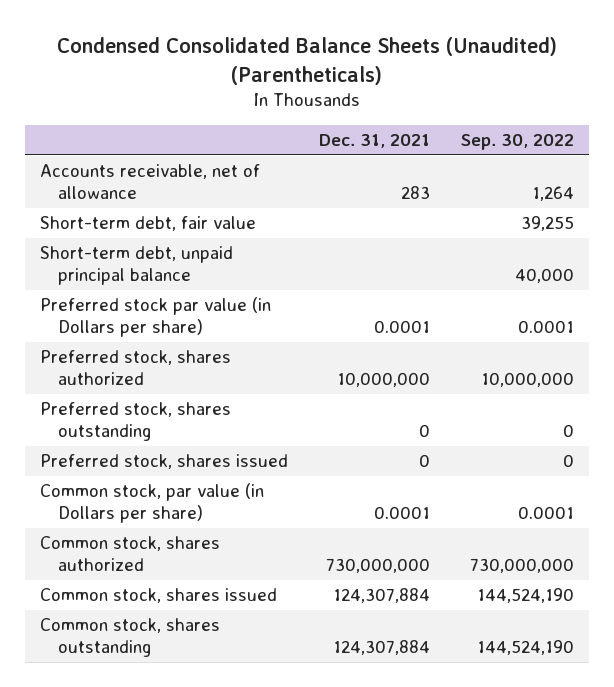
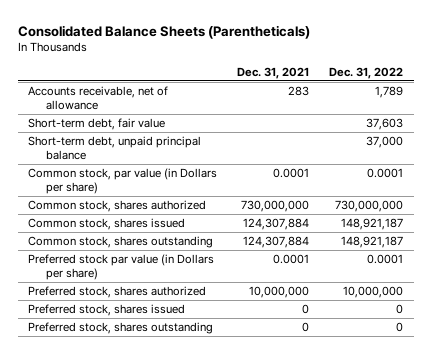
- Condensed Consolidated Balance Sheets (Unaudited) (Parentheticals)
+ Consolidated Balance Sheets (Parentheticals)
- | Dec. 31, 2021 | Sep. 30, 2022
+ | Dec. 31, 2021 | Dec. 31, 2022
moved down: Preferred stock par value (in Dollars per share) | 0.0001 | 0.0001
moved down: Preferred stock, shares authorized | 10,000,000 | 10,000,000
moved down: Preferred stock, shares issued | 0 | 0
moved down: Preferred stock, shares outstanding | 0 | 0

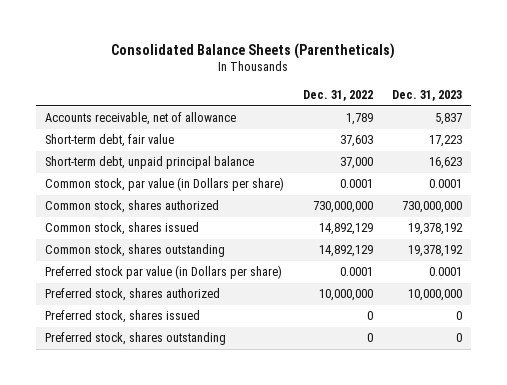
- | Dec. 31, 2021 | Dec. 31, 2022
+ | Dec. 31, 2022 | Dec. 31, 2023
- Common stock, shares issued | 124,307,884 | 148,921,187
- Common stock, shares outstanding | 124,307,884 | 148,921,187
+ Common stock, shares issued | 14,892,129 | 19,378,192
+ Common stock, shares outstanding | 14,892,129 | 19,378,192

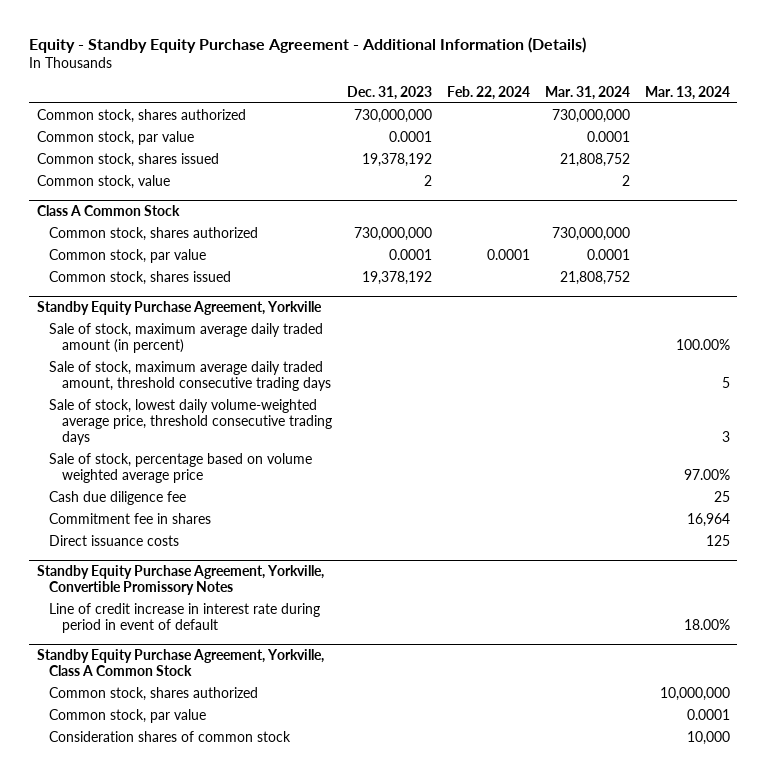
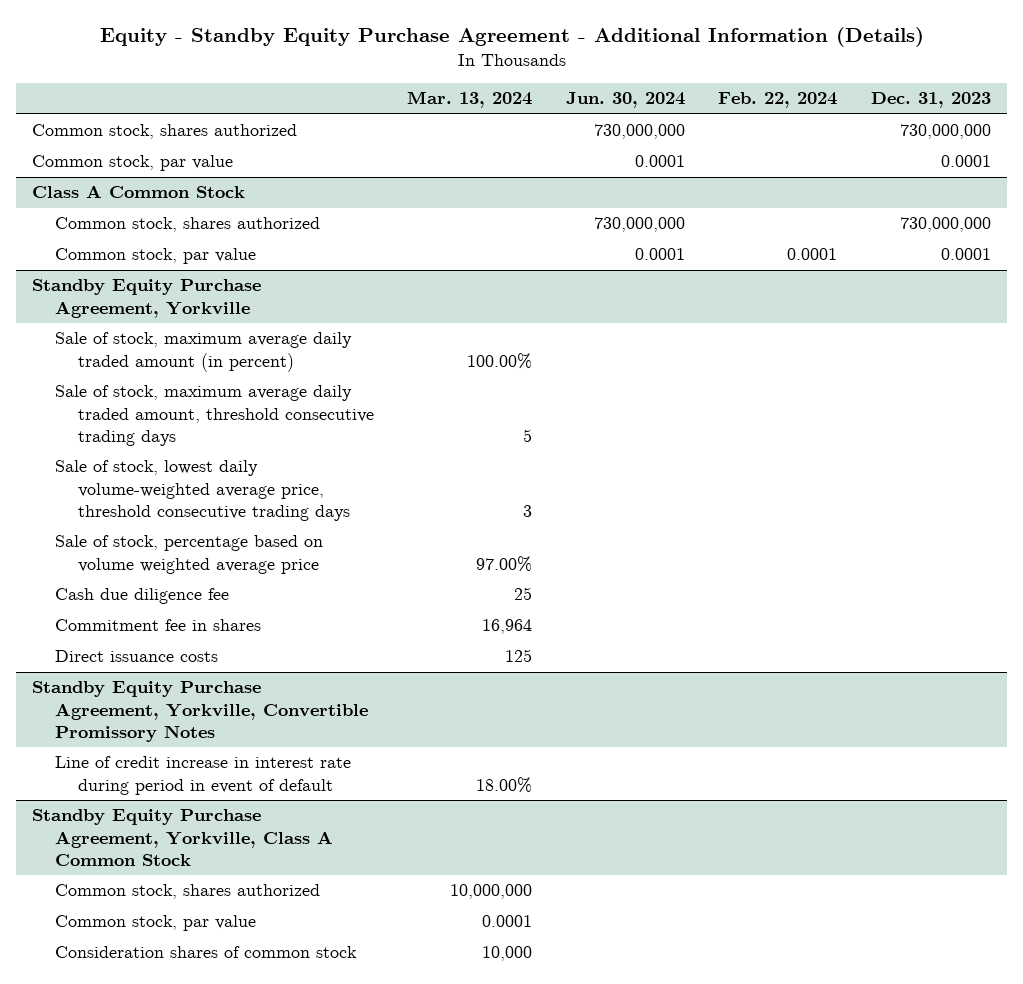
- | Dec. 31, 2023 | Feb. 22, 2024 | Mar. 31, 2024 | Mar. 13, 2024
+ | Mar. 13, 2024 | Jun. 30, 2024 | Feb. 22, 2024 | Dec. 31, 2023
- Common stock, shares issued | 19,378,192 | | 21,808,752 |
- Common stock, value | 2 | | 2 |
@ Class A Common Stock
- Common stock, shares issued | 19,378,192 | | 21,808,752 |

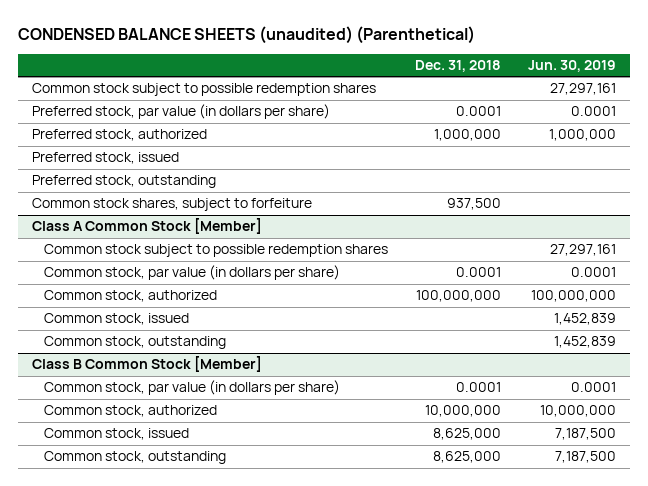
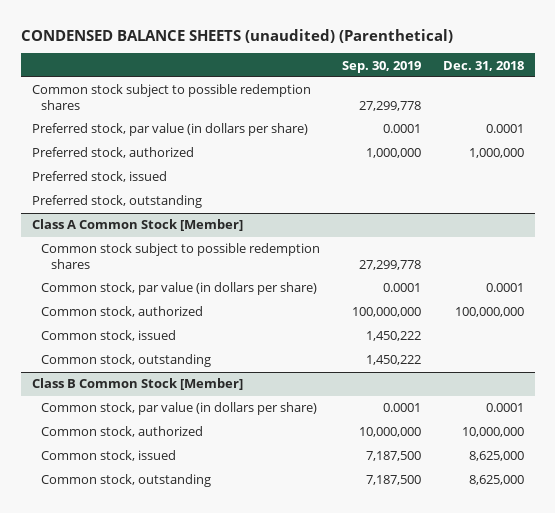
- | Dec. 31, 2018 | Jun. 30, 2019
+ | Sep. 30, 2019 | Dec. 31, 2018
- Common stock shares, subject to forfeiture | 937,500 |

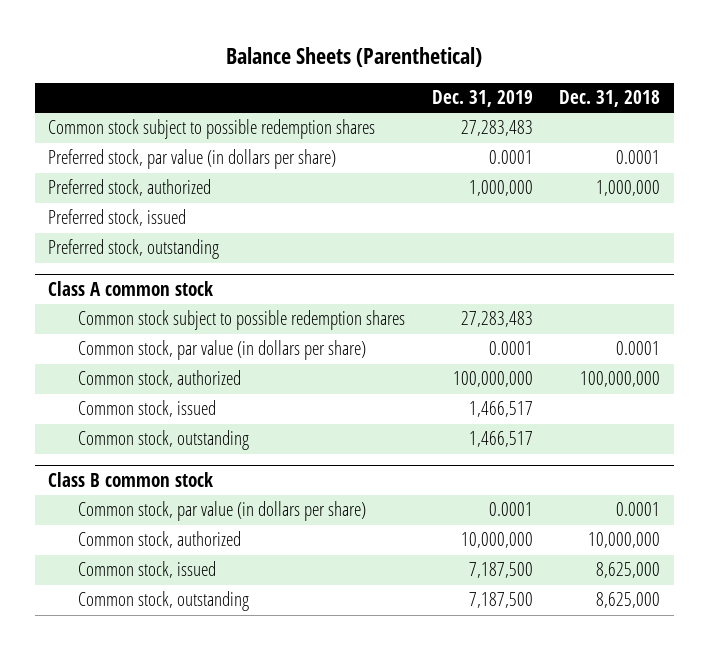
- CONDENSED BALANCE SHEETS (unaudited) (Parenthetical)
+ Balance Sheets (Parenthetical)
- | Sep. 30, 2019 | Dec. 31, 2018
+ | Dec. 31, 2019 | Dec. 31, 2018
- Class A Common Stock [Member]
+ Class A common stock
- Class B Common Stock [Member]
+ Class B common stock

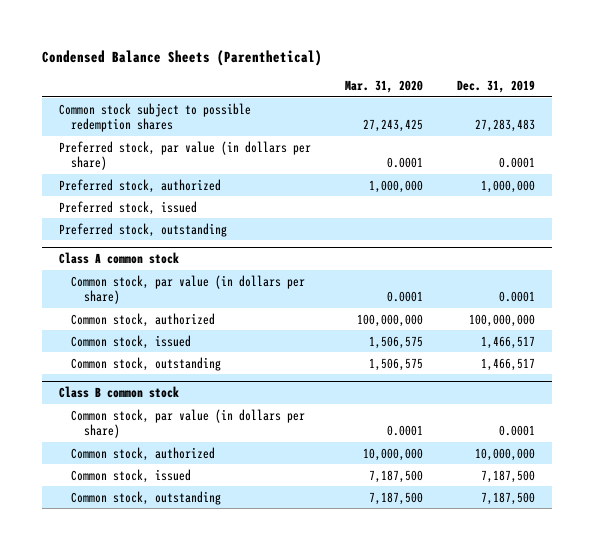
- Balance Sheets (Parenthetical)
+ Condensed Balance Sheets (Parenthetical)
- | Dec. 31, 2019 | Dec. 31, 2018
+ | Mar. 31, 2020 | Dec. 31, 2019
@ Class A common stock
- Common stock subject to possible redemption shares | 27,283,483 |

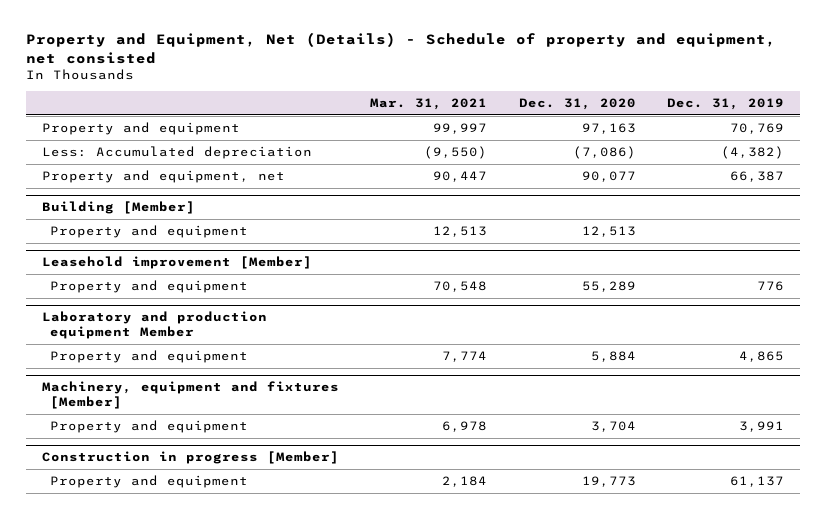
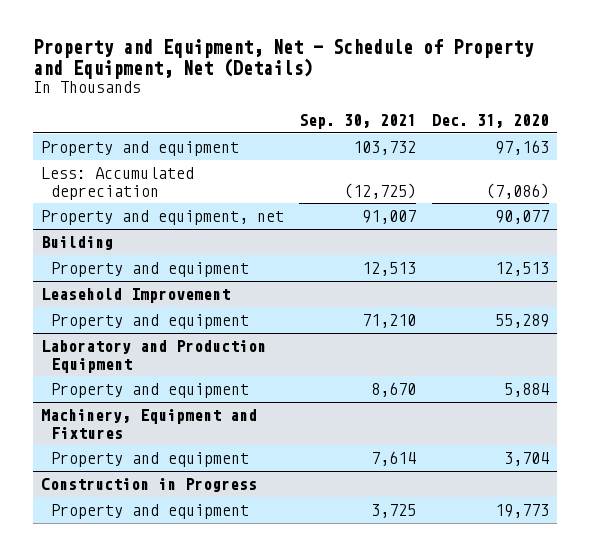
- Property and Equipment, Net (Details) - Schedule of property and equipment, net consisted
+ Property and Equipment, Net - Schedule of Property and Equipment, Net (Details)
- | Mar. 31, 2021 | Dec. 31, 2020 | Dec. 31, 2019
+ | Sep. 30, 2021 | Dec. 31, 2020
- Building [Member]
+ Building
- Leasehold improvement [Member]
+ Leasehold Improvement
- Laboratory and production equipment Member
+ Laboratory and Production Equipment
- Machinery, equipment and fixtures [Member]
+ Machinery, Equipment and Fixtures
- Construction in progress [Member]
+ Construction in Progress

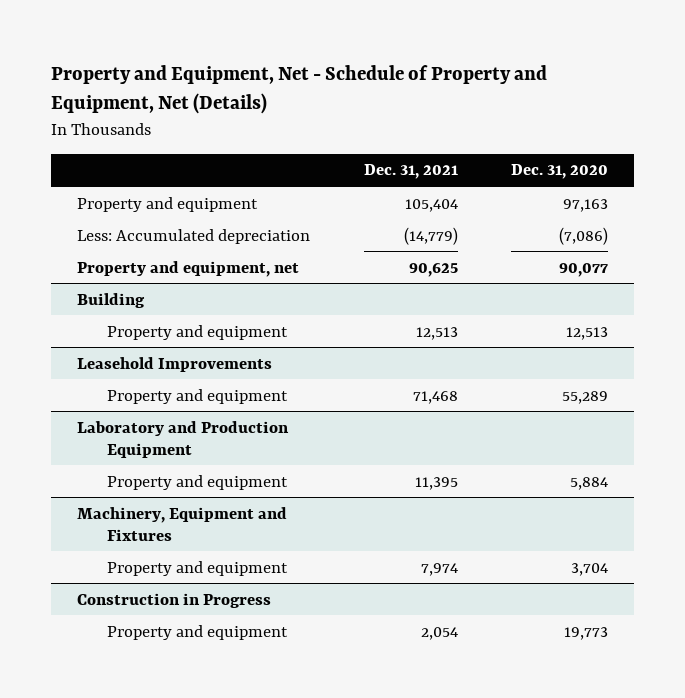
- | Sep. 30, 2021 | Dec. 31, 2020
+ | Dec. 31, 2021 | Dec. 31, 2020
- Leasehold Improvement
+ Leasehold Improvements

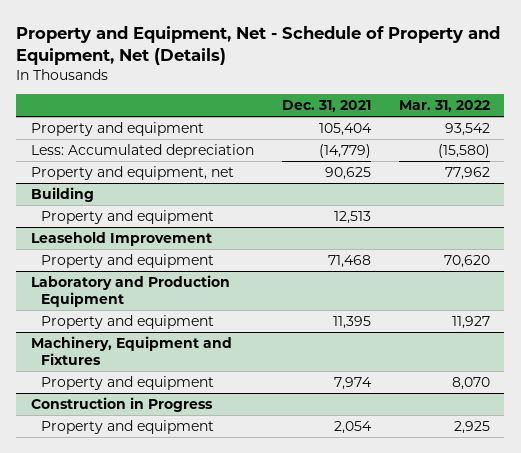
- | Dec. 31, 2021 | Dec. 31, 2020
+ | Dec. 31, 2021 | Mar. 31, 2022
- Leasehold Improvements
+ Leasehold Improvement

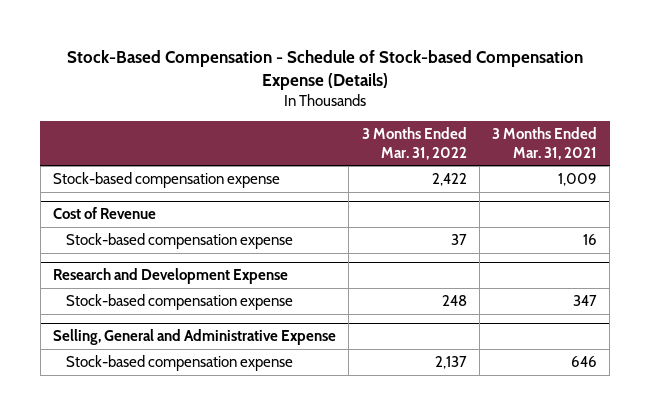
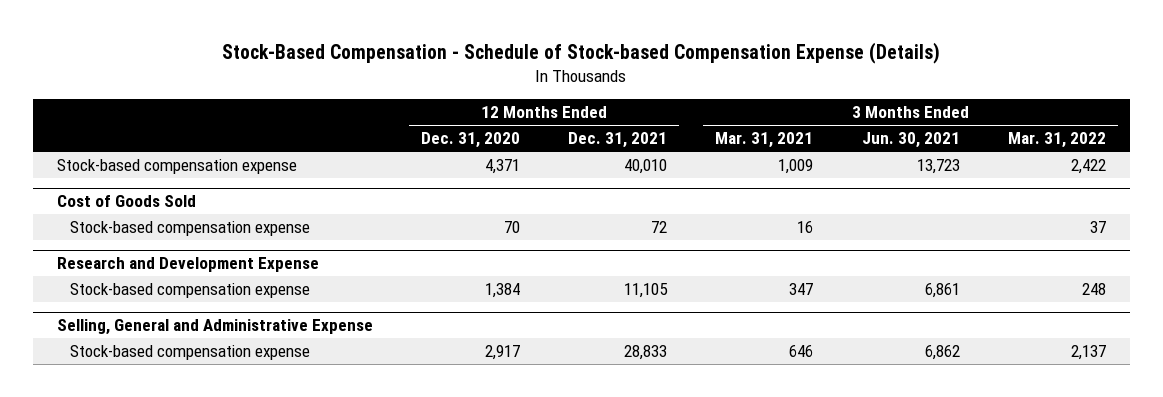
- | 3 Months Ended Mar. 31, 2022 | 3 Months Ended Mar. 31, 2021
+ | 12 Months Ended Dec. 31, 2020 | 12 Months Ended Dec. 31, 2021 | 3 Months Ended Mar. 31, 2021 | 3 Months Ended Jun. 30, 2021 | 3 Months Ended Mar. 31, 2022
- Cost of Revenue
+ Cost of Goods Sold

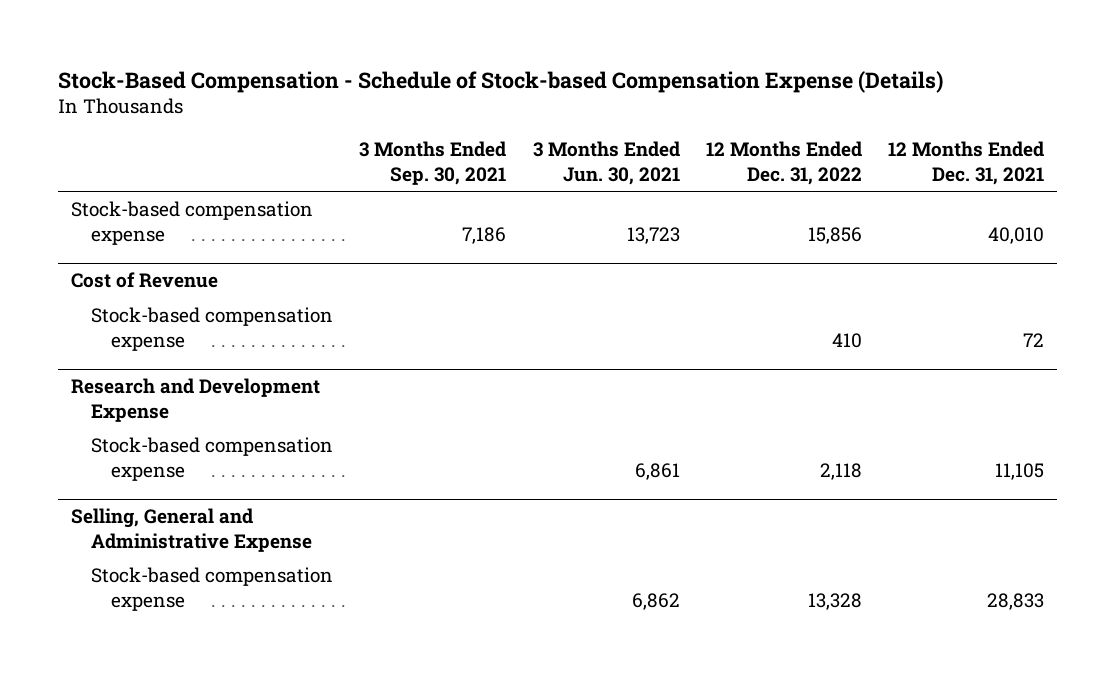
- | 12 Months Ended Dec. 31, 2020 | 12 Months Ended Dec. 31, 2021 | 3 Months Ended Mar. 31, 2021 | 3 Months Ended Jun. 30, 2021 | 3 Months Ended Mar. 31, 2022
+ | 3 Months Ended Sep. 30, 2021 | 3 Months Ended Jun. 30, 2021 | 12 Months Ended Dec. 31, 2022 | 12 Months Ended Dec. 31, 2021
- Cost of Goods Sold
+ Cost of Revenue

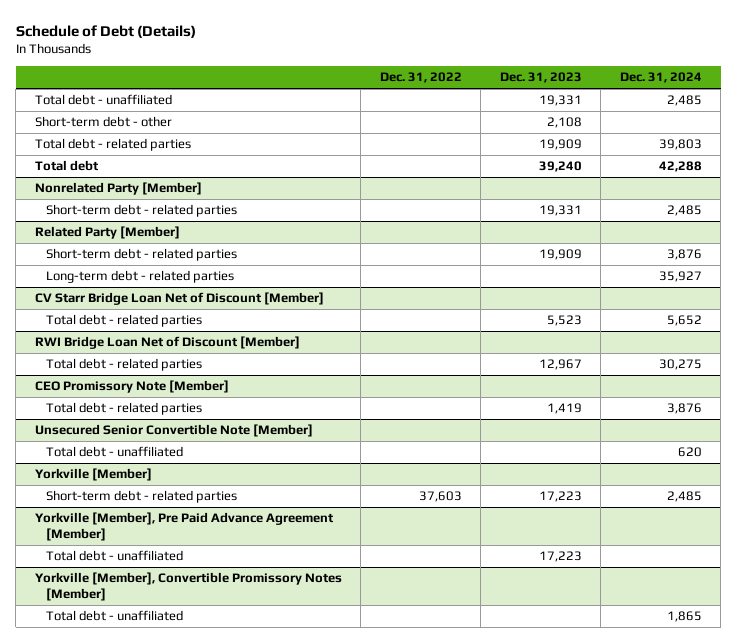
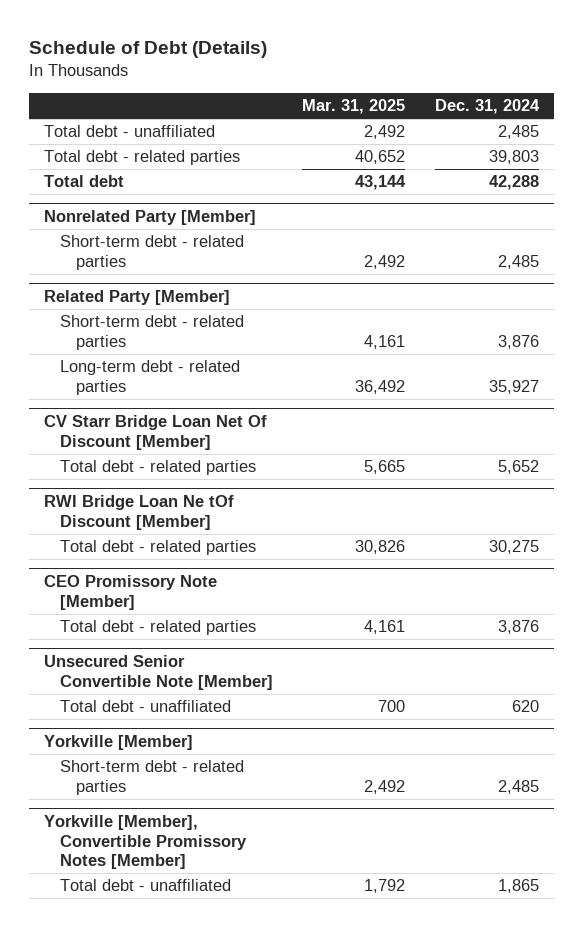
- | Dec. 31, 2022 | Dec. 31, 2023 | Dec. 31, 2024
+ | Mar. 31, 2025 | Dec. 31, 2024
- Short-term debt - other | | 2,108 |
- CV Starr Bridge Loan Net of Discount [Member]
+ CV Starr Bridge Loan Net Of Discount [Member]
- RWI Bridge Loan Net of Discount [Member]
+ RWI Bridge Loan Ne tOf Discount [Member]
- Yorkville [Member], Pre Paid Advance Agreement [Member]
- Total debt - unaffiliated | | 17,223 |

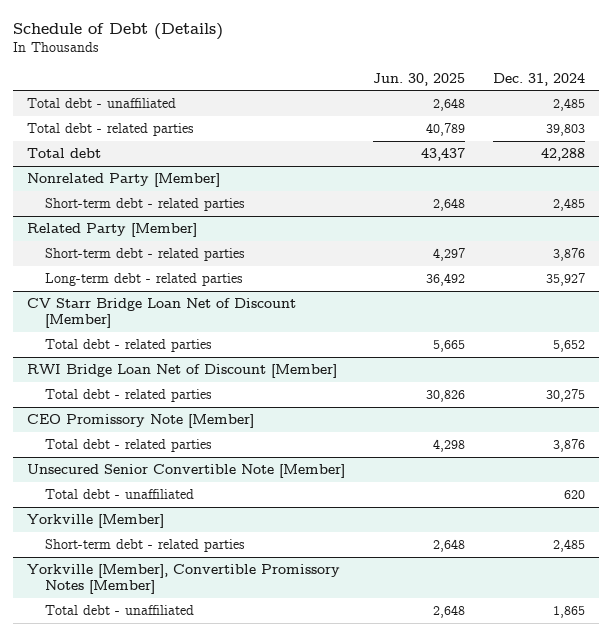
- | Mar. 31, 2025 | Dec. 31, 2024
+ | Jun. 30, 2025 | Dec. 31, 2024
- CV Starr Bridge Loan Net Of Discount [Member]
+ CV Starr Bridge Loan Net of Discount [Member]
- RWI Bridge Loan Ne tOf Discount [Member]
+ RWI Bridge Loan Net of Discount [Member]

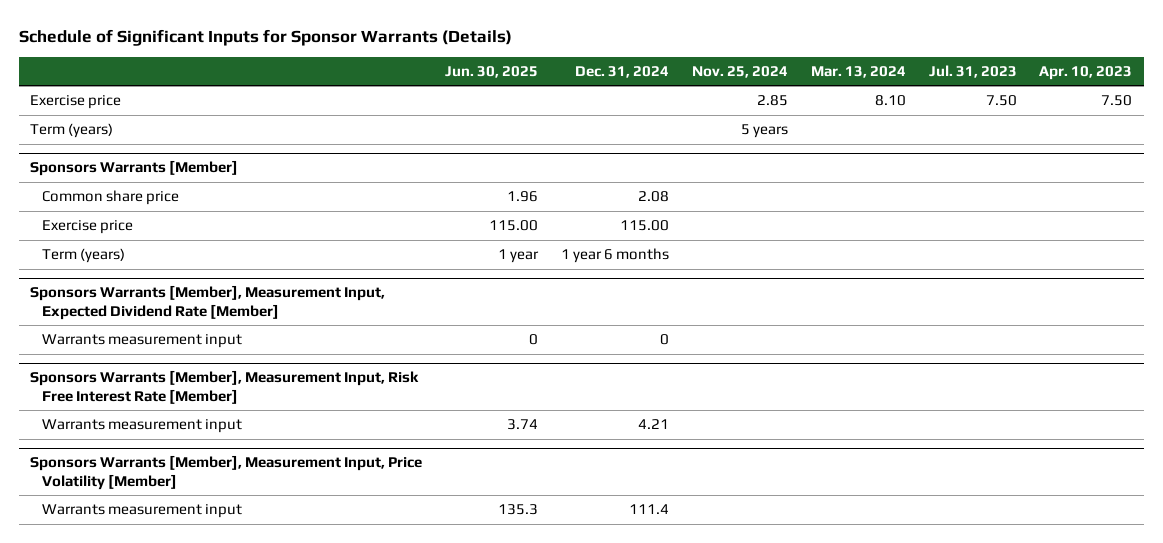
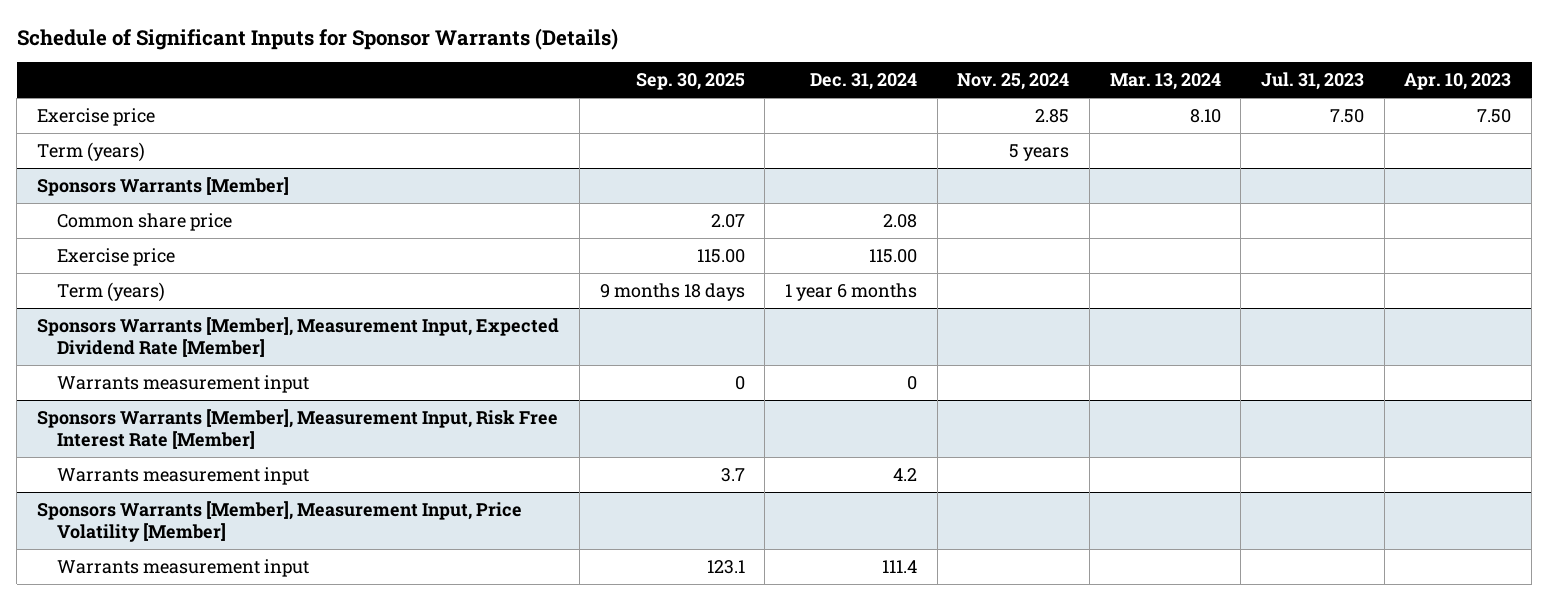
- | Jun. 30, 2025 | Dec. 31, 2024 | Nov. 25, 2024 | Mar. 13, 2024 | Jul. 31, 2023 | Apr. 10, 2023
+ | Sep. 30, 2025 | Dec. 31, 2024 | Nov. 25, 2024 | Mar. 13, 2024 | Jul. 31, 2023 | Apr. 10, 2023
@ Sponsors Warrants [Member], Measurement Input, Risk Free Interest Rate [Member]
- Warrants measurement input | 3.74 | 4.21 | | | |
+ Warrants measurement input | 3.7 | 4.2 | | | |

